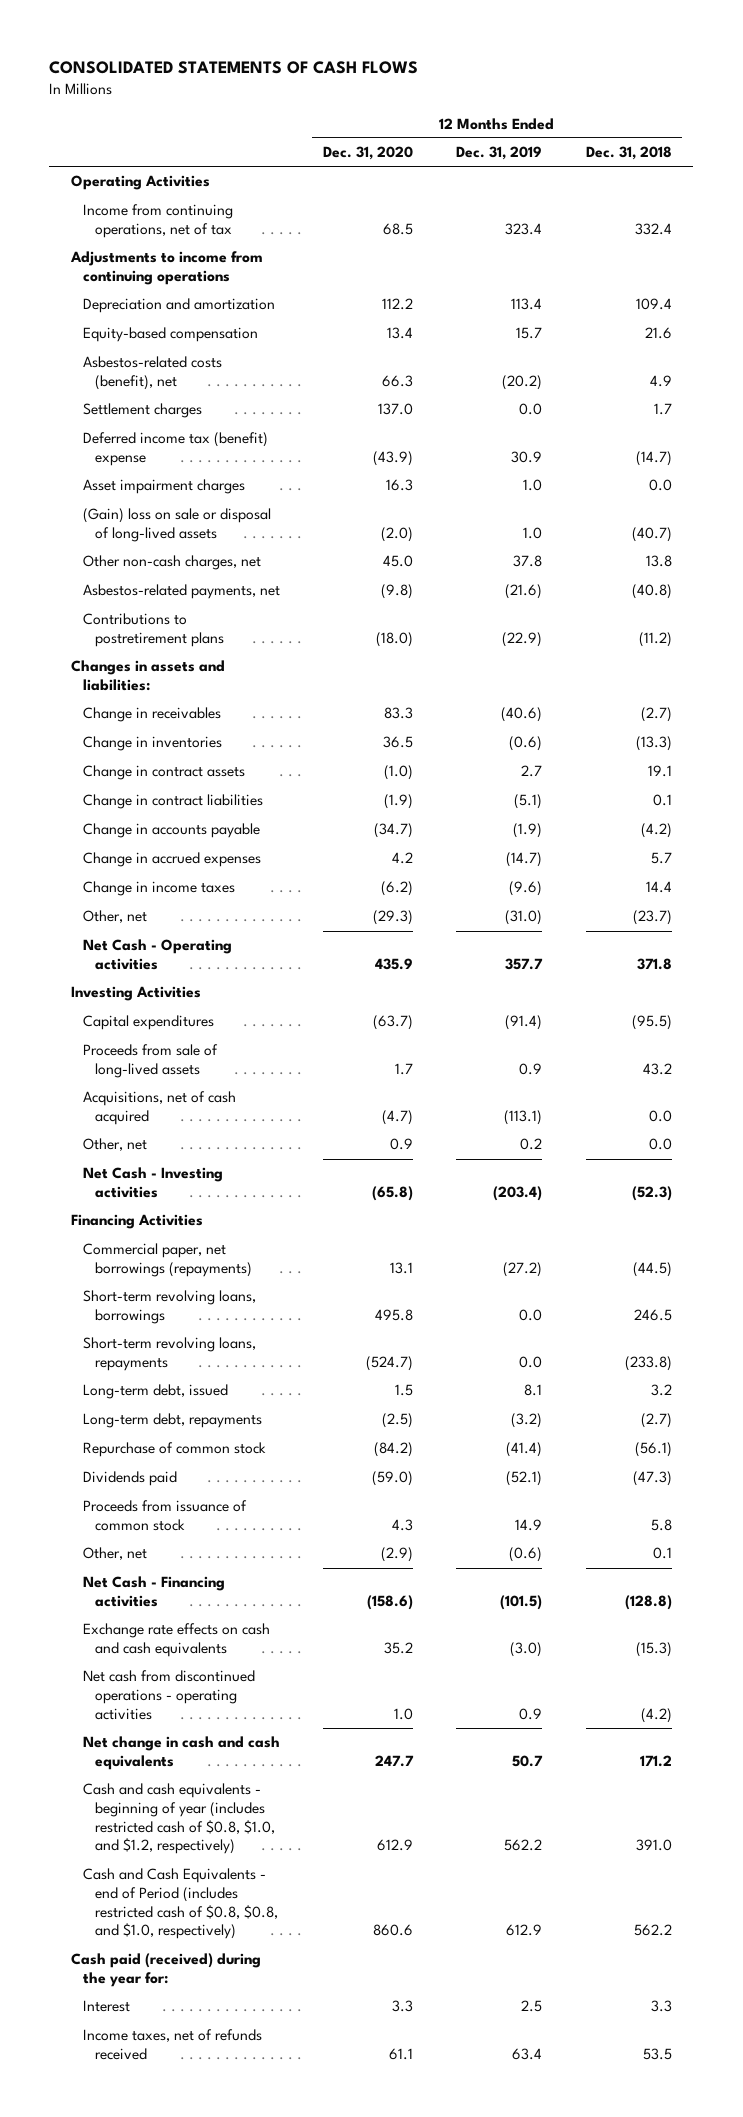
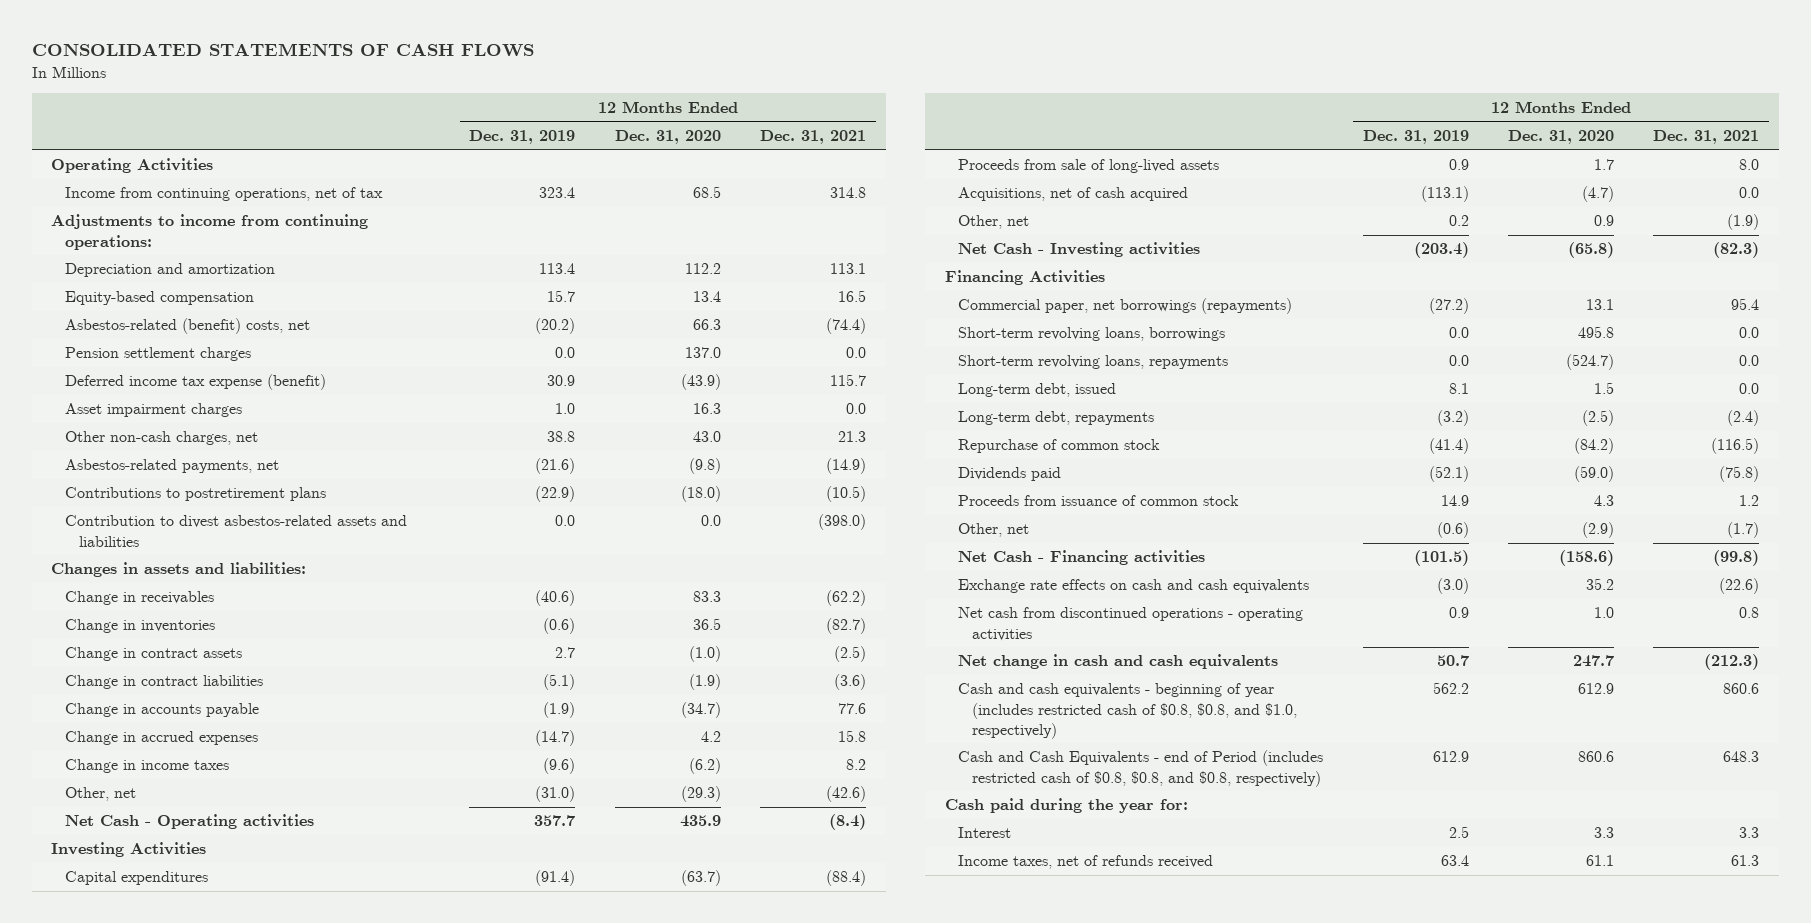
- | 12 Months Ended Dec. 31, 2020 | 12 Months Ended Dec. 31, 2019 | 12 Months Ended Dec. 31, 2018
+ | 12 Months Ended Dec. 31, 2019 | 12 Months Ended Dec. 31, 2020 | 12 Months Ended Dec. 31, 2021
- Adjustments to income from continuing operations
+ Adjustments to income from continuing operations:
- Asbestos-related costs (benefit), net | 66.3 | (20.2) | 4.9
- Settlement charges | 137.0 | 0.0 | 1.7
- Deferred income tax (benefit) expense | (43.9) | 30.9 | (14.7)
+ Asbestos-related (benefit) costs, net | (20.2) | 66.3 | (74.4)
+ Pension settlement charges | 0.0 | 137.0 | 0.0
+ Deferred income tax expense (benefit) | 30.9 | (43.9) | 115.7
- (Gain) loss on sale or disposal of long-lived assets | (2.0) | 1.0 | (40.7)
- Other non-cash charges, net | 45.0 | 37.8 | 13.8
+ Other non-cash charges, net | 38.8 | 43.0 | 21.3
+ Contribution to divest asbestos-related assets and liabilities | 0.0 | 0.0 | (398.0)
- Cash and cash equivalents - beginning of year (includes restricted cash of $0.8, $1.0, and $1.2, respectively) | 612.9 | 562.2 | 391.0
- Cash and Cash Equivalents - end of Period (includes restricted cash of $0.8, $0.8, and $1.0, respectively) | 860.6 | 612.9 | 562.2
- Cash paid (received) during the year for:
+ Cash and cash equivalents - beginning of year (includes restricted cash of $0.8, $0.8, and $1.0, respectively) | 562.2 | 612.9 | 860.6
+ Cash and Cash Equivalents - end of Period (includes restricted cash of $0.8, $0.8, and $0.8, respectively) | 612.9 | 860.6 | 648.3
+ Cash paid during the year for:

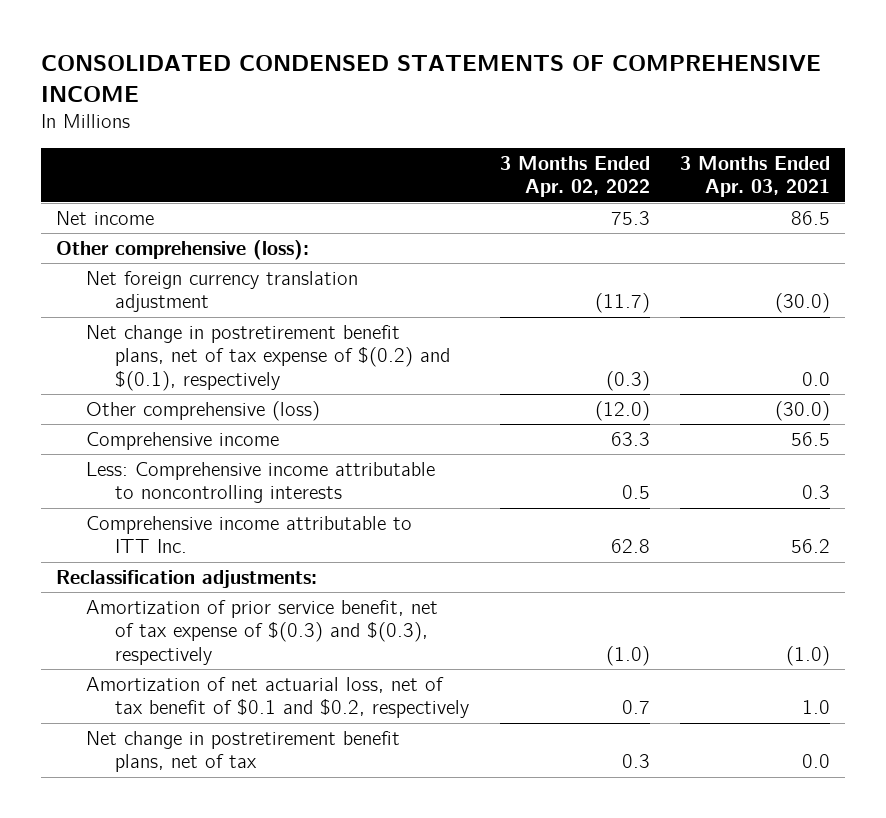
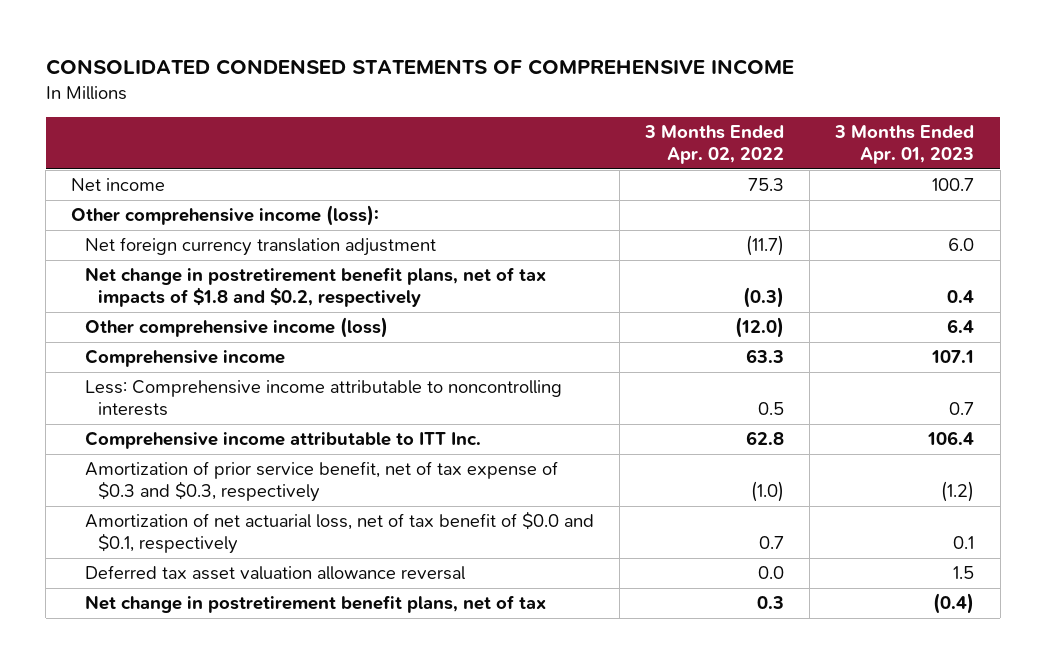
- | 3 Months Ended Apr. 02, 2022 | 3 Months Ended Apr. 03, 2021
+ | 3 Months Ended Apr. 02, 2022 | 3 Months Ended Apr. 01, 2023
- Other comprehensive (loss):
+ Other comprehensive income (loss):
- Net change in postretirement benefit plans, net of tax expense of $(0.2) and $(0.1), respectively | (0.3) | 0.0
- Other comprehensive (loss) | (12.0) | (30.0)
+ Net change in postretirement benefit plans, net of tax impacts of $1.8 and $0.2, respectively | (0.3) | 0.4
+ Other comprehensive income (loss) | (12.0) | 6.4
- Reclassification adjustments:
- Amortization of prior service benefit, net of tax expense of $(0.3) and $(0.3), respectively | (1.0) | (1.0)
- Amortization of net actuarial loss, net of tax benefit of $0.1 and $0.2, respectively | 0.7 | 1.0
+ Amortization of prior service benefit, net of tax expense of $0.3 and $0.3, respectively | (1.0) | (1.2)
+ Amortization of net actuarial loss, net of tax benefit of $0.0 and $0.1, respectively | 0.7 | 0.1
+ Deferred tax asset valuation allowance reversal | 0.0 | 1.5

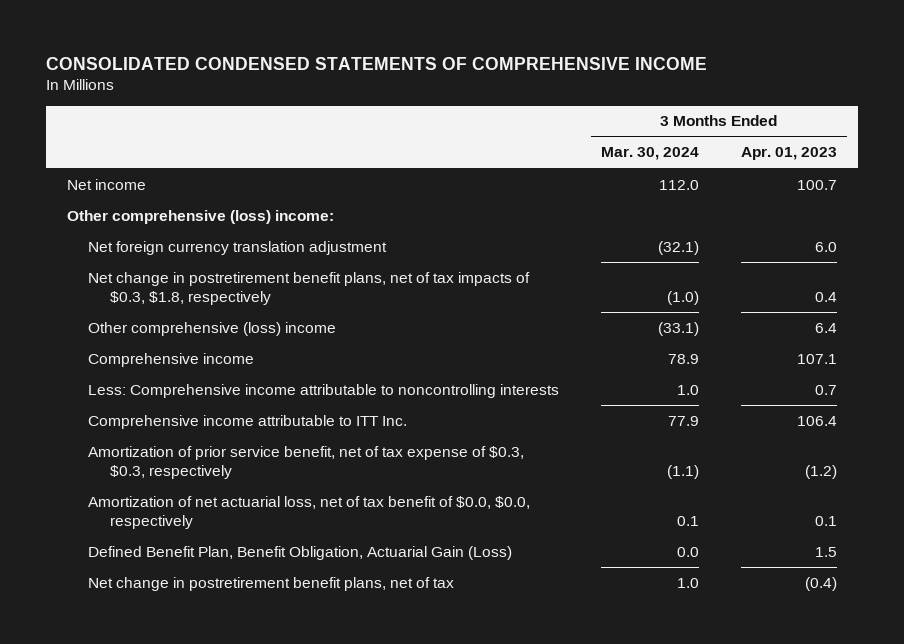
- | 3 Months Ended Apr. 02, 2022 | 3 Months Ended Apr. 01, 2023
+ | 3 Months Ended Mar. 30, 2024 | 3 Months Ended Apr. 01, 2023
- Other comprehensive income (loss):
+ Other comprehensive (loss) income:
- Net change in postretirement benefit plans, net of tax impacts of $1.8 and $0.2, respectively | (0.3) | 0.4
- Other comprehensive income (loss) | (12.0) | 6.4
+ Net change in postretirement benefit plans, net of tax impacts of $0.3, $1.8, respectively | (1.0) | 0.4
+ Other comprehensive (loss) income | (33.1) | 6.4
- Amortization of prior service benefit, net of tax expense of $0.3 and $0.3, respectively | (1.0) | (1.2)
- Amortization of net actuarial loss, net of tax benefit of $0.0 and $0.1, respectively | 0.7 | 0.1
- Deferred tax asset valuation allowance reversal | 0.0 | 1.5
+ Amortization of prior service benefit, net of tax expense of $0.3, $0.3, respectively | (1.1) | (1.2)
+ Amortization of net actuarial loss, net of tax benefit of $0.0, $0.0, respectively | 0.1 | 0.1
+ Defined Benefit Plan, Benefit Obligation, Actuarial Gain (Loss) | 0.0 | 1.5

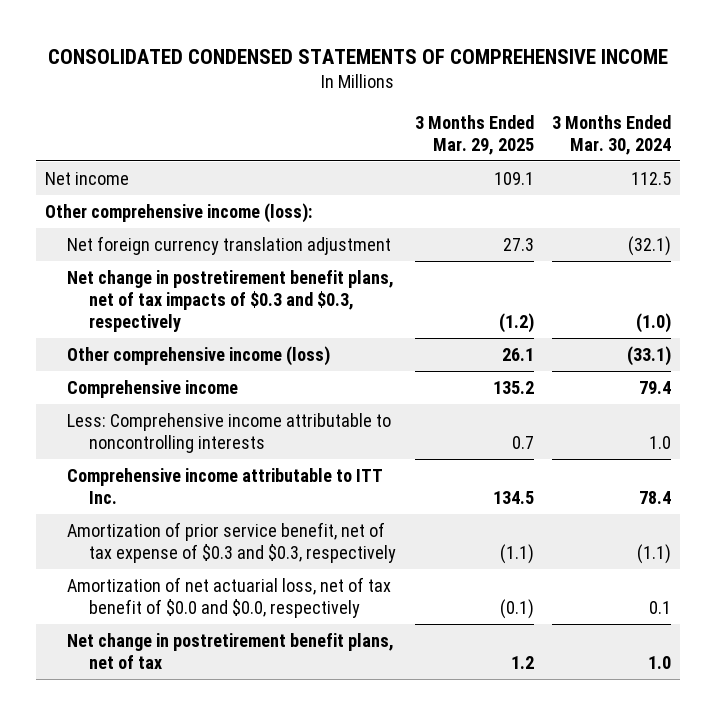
- | 3 Months Ended Mar. 30, 2024 | 3 Months Ended Apr. 01, 2023
+ | 3 Months Ended Mar. 29, 2025 | 3 Months Ended Mar. 30, 2024
- Net income | 112.0 | 100.7
- Other comprehensive (loss) income:
+ Net income | 109.1 | 112.5
+ Other comprehensive income (loss):
- Net change in postretirement benefit plans, net of tax impacts of $0.3, $1.8, respectively | (1.0) | 0.4
- Other comprehensive (loss) income | (33.1) | 6.4
- Comprehensive income | 78.9 | 107.1
+ Net change in postretirement benefit plans, net of tax impacts of $0.3 and $0.3, respectively | (1.2) | (1.0)
+ Other comprehensive income (loss) | 26.1 | (33.1)
+ Comprehensive income | 135.2 | 79.4
- Comprehensive income attributable to ITT Inc. | 77.9 | 106.4
- Amortization of prior service benefit, net of tax expense of $0.3, $0.3, respectively | (1.1) | (1.2)
- Amortization of net actuarial loss, net of tax benefit of $0.0, $0.0, respectively | 0.1 | 0.1
- Defined Benefit Plan, Benefit Obligation, Actuarial Gain (Loss) | 0.0 | 1.5
+ Comprehensive income attributable to ITT Inc. | 134.5 | 78.4
+ Amortization of prior service benefit, net of tax expense of $0.3 and $0.3, respectively | (1.1) | (1.1)
+ Amortization of net actuarial loss, net of tax benefit of $0.0 and $0.0, respectively | (0.1) | 0.1

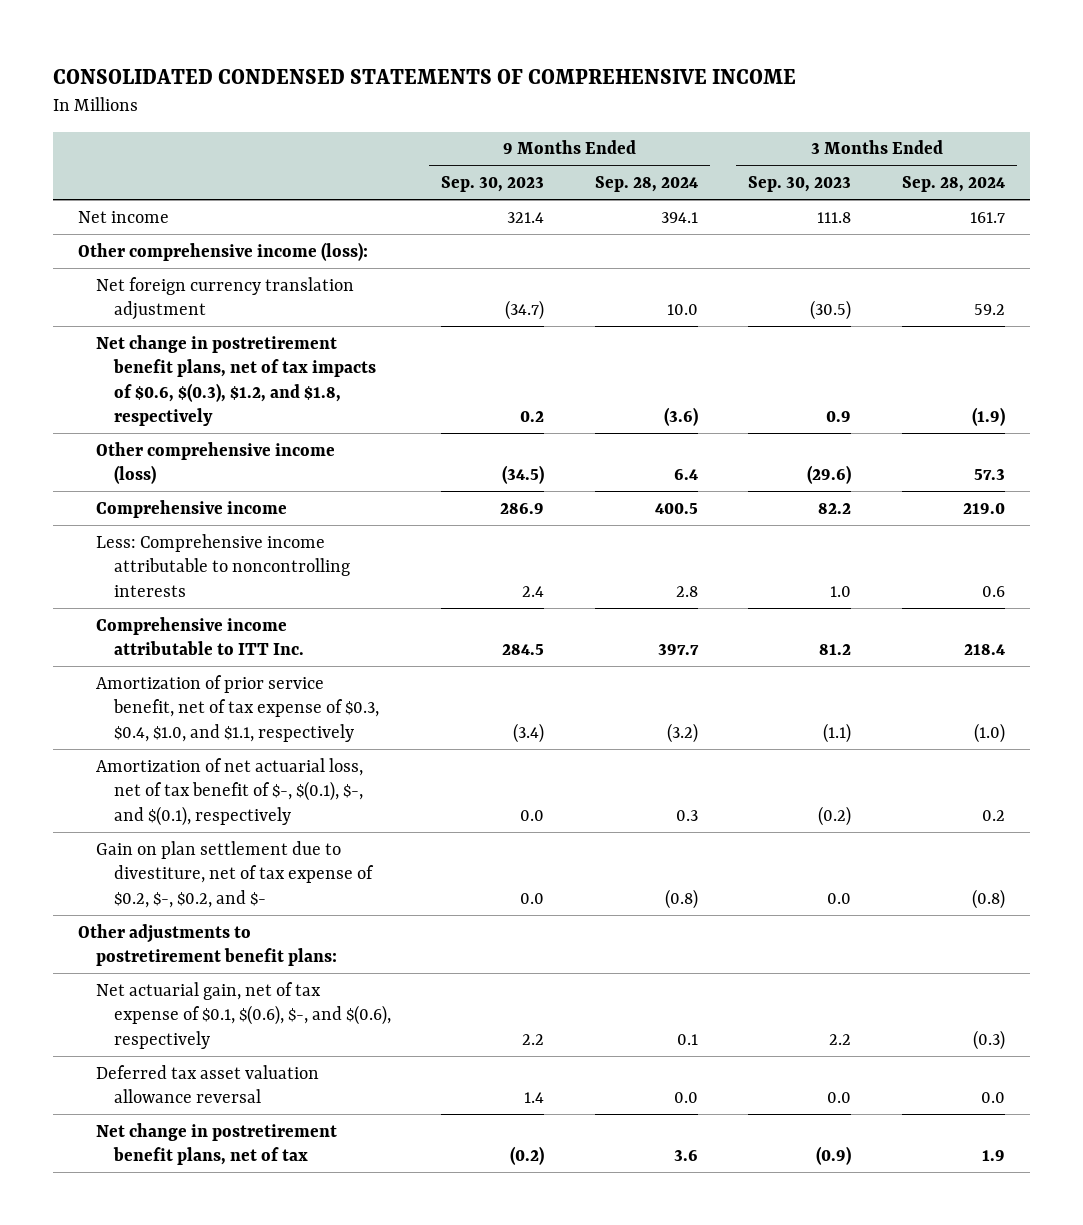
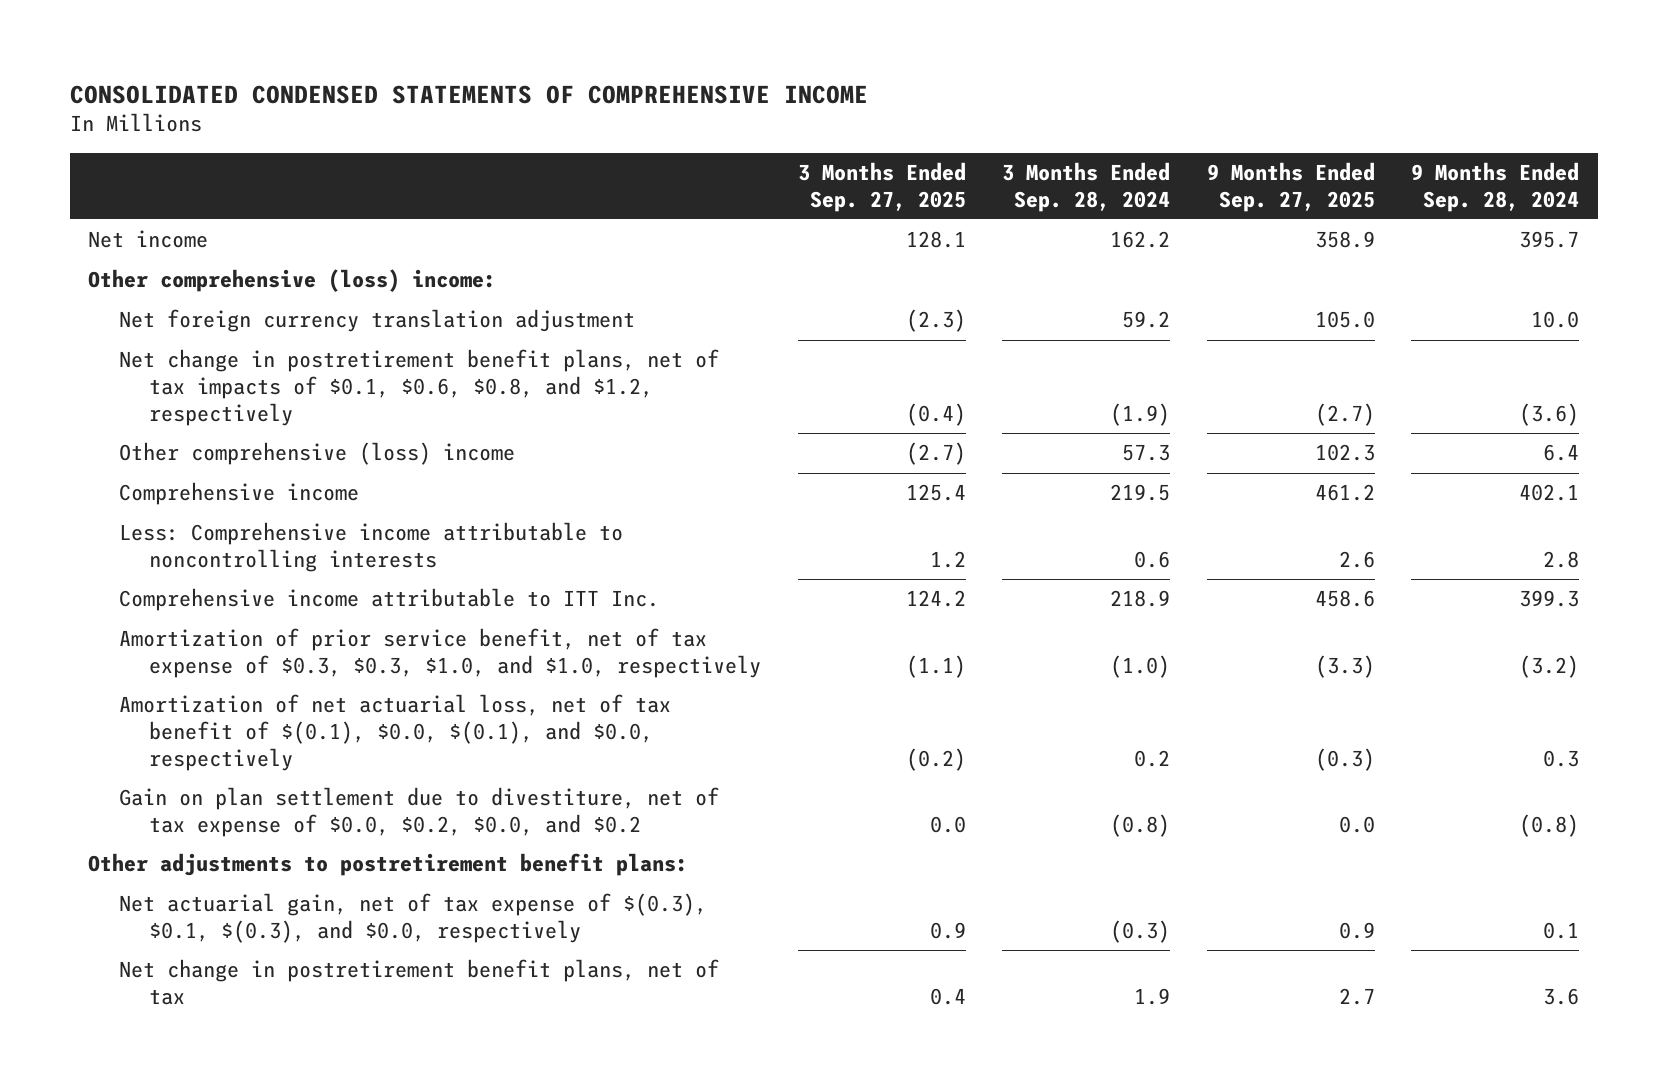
- | 9 Months Ended Sep. 30, 2023 | 9 Months Ended Sep. 28, 2024 | 3 Months Ended Sep. 30, 2023 | 3 Months Ended Sep. 28, 2024
+ | 3 Months Ended Sep. 27, 2025 | 3 Months Ended Sep. 28, 2024 | 9 Months Ended Sep. 27, 2025 | 9 Months Ended Sep. 28, 2024
- Net income | 321.4 | 394.1 | 111.8 | 161.7
- Other comprehensive income (loss):
+ Net income | 128.1 | 162.2 | 358.9 | 395.7
+ Other comprehensive (loss) income:
- Net change in postretirement benefit plans, net of tax impacts of $0.6, $(0.3), $1.2, and $1.8, respectively | 0.2 | (3.6) | 0.9 | (1.9)
- Other comprehensive income (loss) | (34.5) | 6.4 | (29.6) | 57.3
- Comprehensive income | 286.9 | 400.5 | 82.2 | 219.0
+ Net change in postretirement benefit plans, net of tax impacts of $0.1, $0.6, $0.8, and $1.2, respectively | (0.4) | (1.9) | (2.7) | (3.6)
+ Other comprehensive (loss) income | (2.7) | 57.3 | 102.3 | 6.4
+ Comprehensive income | 125.4 | 219.5 | 461.2 | 402.1
- Comprehensive income attributable to ITT Inc. | 284.5 | 397.7 | 81.2 | 218.4
- Amortization of prior service benefit, net of tax expense of $0.3, $0.4, $1.0, and $1.1, respectively | (3.4) | (3.2) | (1.1) | (1.0)
- Amortization of net actuarial loss, net of tax benefit of $-, $(0.1), $-, and $(0.1), respectively | 0.0 | 0.3 | (0.2) | 0.2
- Gain on plan settlement due to divestiture, net of tax expense of $0.2, $-, $0.2, and $- | 0.0 | (0.8) | 0.0 | (0.8)
+ Comprehensive income attributable to ITT Inc. | 124.2 | 218.9 | 458.6 | 399.3
+ Amortization of prior service benefit, net of tax expense of $0.3, $0.3, $1.0, and $1.0, respectively | (1.1) | (1.0) | (3.3) | (3.2)
+ Amortization of net actuarial loss, net of tax benefit of $(0.1), $0.0, $(0.1), and $0.0, respectively | (0.2) | 0.2 | (0.3) | 0.3
+ Gain on plan settlement due to divestiture, net of tax expense of $0.0, $0.2, $0.0, and $0.2 | 0.0 | (0.8) | 0.0 | (0.8)
- Net actuarial gain, net of tax expense of $0.1, $(0.6), $-, and $(0.6), respectively | 2.2 | 0.1 | 2.2 | (0.3)
- Deferred tax asset valuation allowance reversal | 1.4 | 0.0 | 0.0 | 0.0
+ Net actuarial gain, net of tax expense of $(0.3), $0.1, $(0.3), and $0.0, respectively | 0.9 | (0.3) | 0.9 | 0.1

